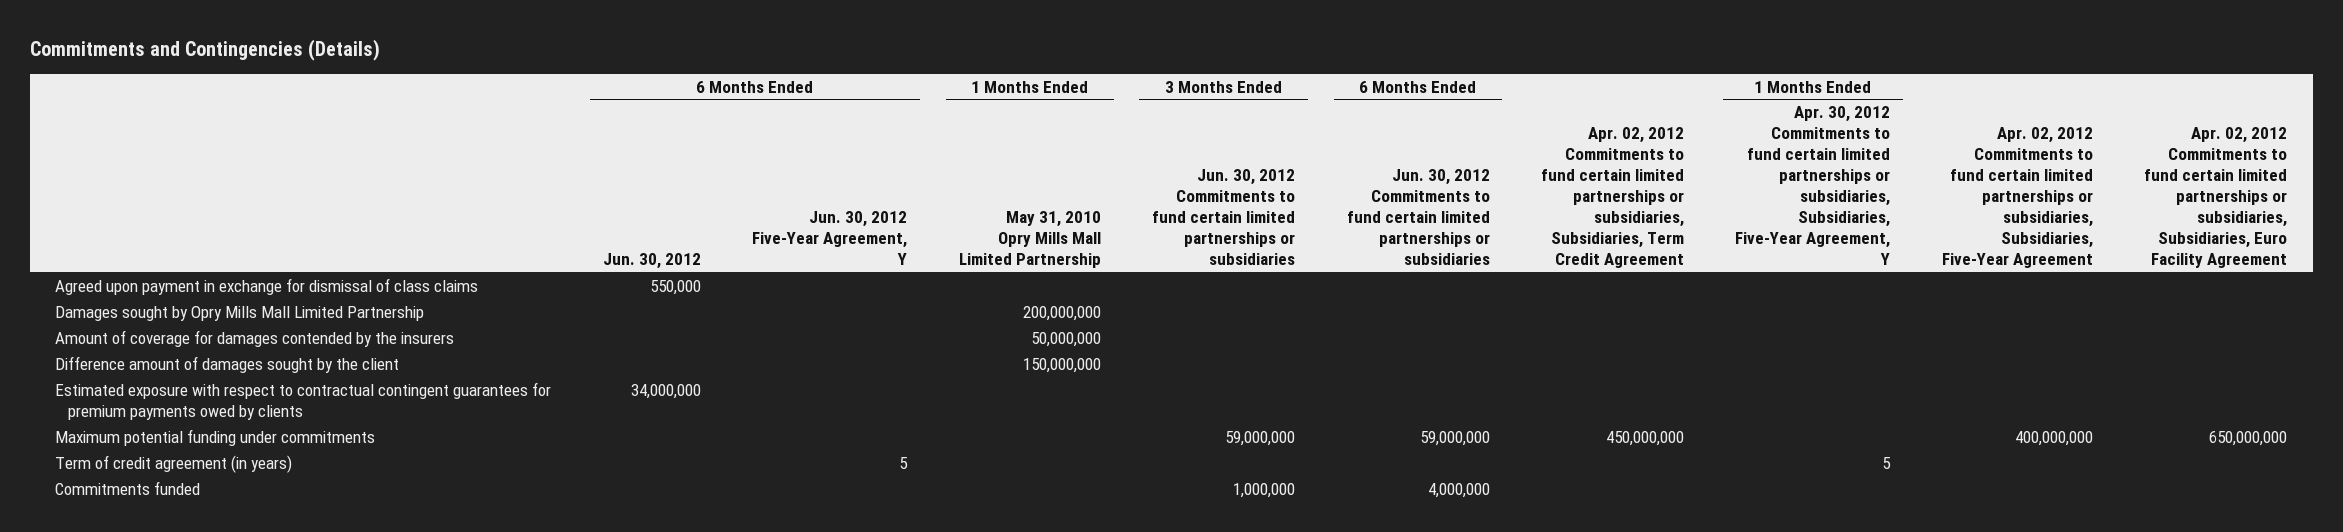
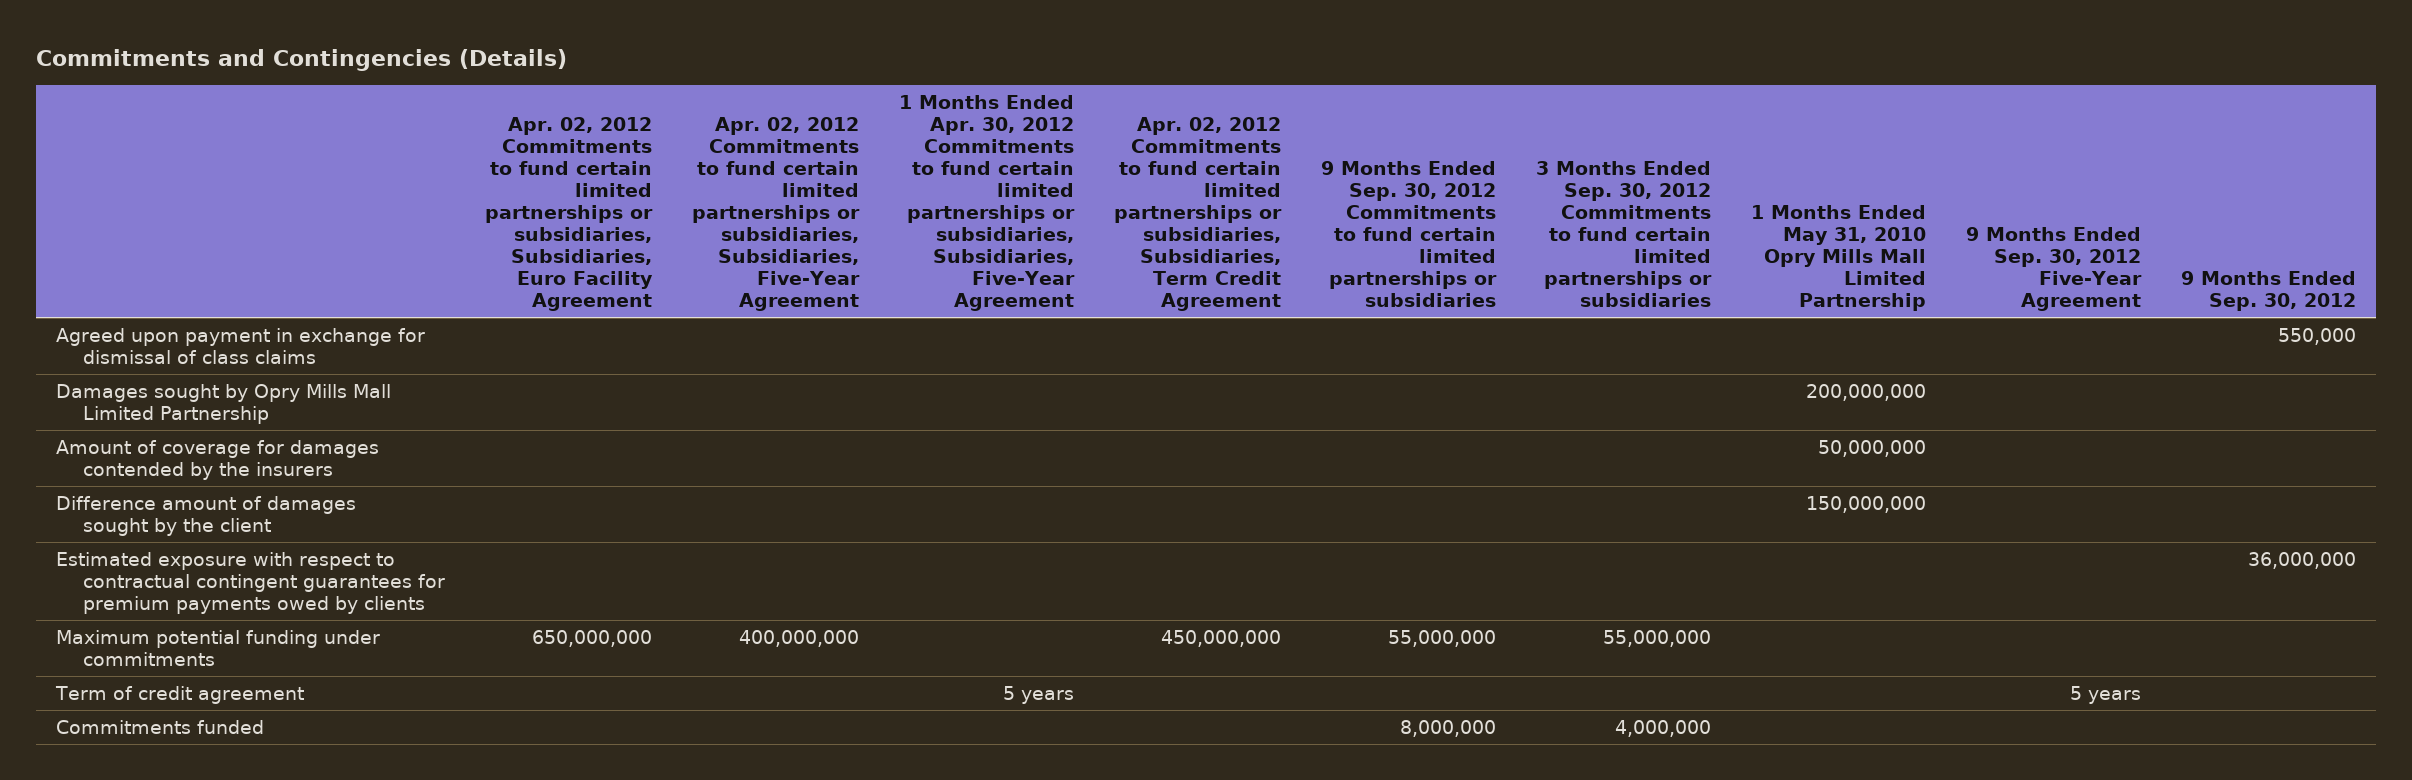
- | 6 Months Ended Jun. 30, 2012 | 6 Months Ended Jun. 30, 2012 Five-Year Agreement, Y | 1 Months Ended May 31, 2010 Opry Mills Mall Limited Partnership | 3 Months Ended Jun. 30, 2012 Commitments to fund certain limited partnerships or subsidiaries | 6 Months Ended Jun. 30, 2012 Commitments to fund certain limited partnerships or subsidiaries | Apr. 02, 2012 Commitments to fund certain limited partnerships or subsidiaries, Subsidiaries, Term Credit Agreement | 1 Months Ended Apr. 30, 2012 Commitments to fund certain limited partnerships or subsidiaries, Subsidiaries, Five-Year Agreement, Y | Apr. 02, 2012 Commitments to fund certain limited partnerships or subsidiaries, Subsidiaries, Five-Year Agreement | Apr. 02, 2012 Commitments to fund certain limited partnerships or subsidiaries, Subsidiaries, Euro Facility Agreement
+ | Apr. 02, 2012 Commitments to fund certain limited partnerships or subsidiaries, Subsidiaries, Euro Facility Agreement | Apr. 02, 2012 Commitments to fund certain limited partnerships or subsidiaries, Subsidiaries, Five-Year Agreement | 1 Months Ended Apr. 30, 2012 Commitments to fund certain limited partnerships or subsidiaries, Subsidiaries, Five-Year Agreement | Apr. 02, 2012 Commitments to fund certain limited partnerships or subsidiaries, Subsidiaries, Term Credit Agreement | 9 Months Ended Sep. 30, 2012 Commitments to fund certain limited partnerships or subsidiaries | 3 Months Ended Sep. 30, 2012 Commitments to fund certain limited partnerships or subsidiaries | 1 Months Ended May 31, 2010 Opry Mills Mall Limited Partnership | 9 Months Ended Sep. 30, 2012 Five-Year Agreement | 9 Months Ended Sep. 30, 2012
- Term of credit agreement (in years) | | 5 | | | | | 5 | |
+ Term of credit agreement | | | 5 years | | | | | 5 years |

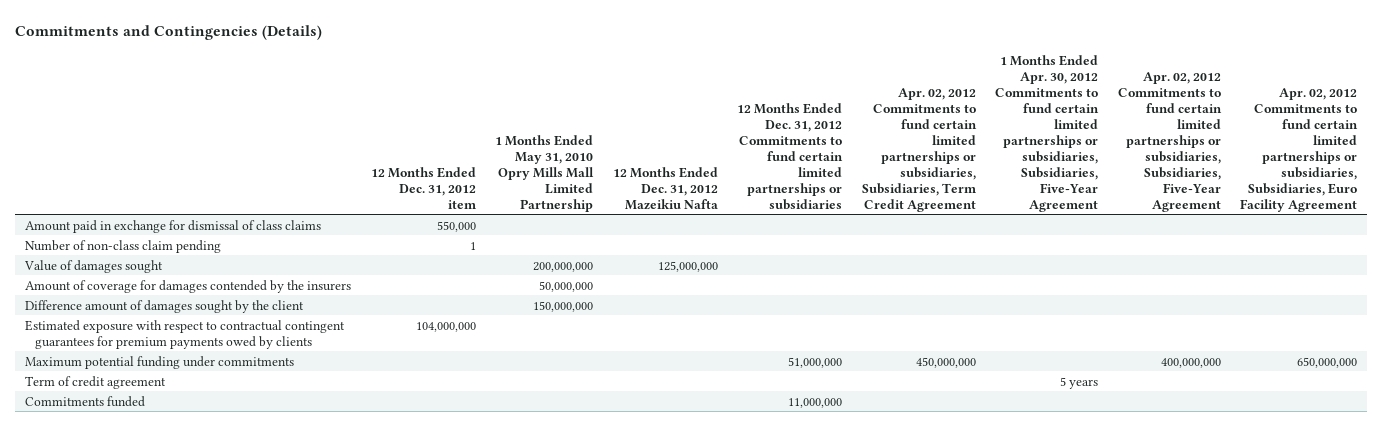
- | Apr. 02, 2012 Commitments to fund certain limited partnerships or subsidiaries, Subsidiaries, Euro Facility Agreement | Apr. 02, 2012 Commitments to fund certain limited partnerships or subsidiaries, Subsidiaries, Five-Year Agreement | 1 Months Ended Apr. 30, 2012 Commitments to fund certain limited partnerships or subsidiaries, Subsidiaries, Five-Year Agreement | Apr. 02, 2012 Commitments to fund certain limited partnerships or subsidiaries, Subsidiaries, Term Credit Agreement | 9 Months Ended Sep. 30, 2012 Commitments to fund certain limited partnerships or subsidiaries | 3 Months Ended Sep. 30, 2012 Commitments to fund certain limited partnerships or subsidiaries | 1 Months Ended May 31, 2010 Opry Mills Mall Limited Partnership | 9 Months Ended Sep. 30, 2012 Five-Year Agreement | 9 Months Ended Sep. 30, 2012
+ | 12 Months Ended Dec. 31, 2012 item | 1 Months Ended May 31, 2010 Opry Mills Mall Limited Partnership | 12 Months Ended Dec. 31, 2012 Mazeikiu Nafta | 12 Months Ended Dec. 31, 2012 Commitments to fund certain limited partnerships or subsidiaries | Apr. 02, 2012 Commitments to fund certain limited partnerships or subsidiaries, Subsidiaries, Term Credit Agreement | 1 Months Ended Apr. 30, 2012 Commitments to fund certain limited partnerships or subsidiaries, Subsidiaries, Five-Year Agreement | Apr. 02, 2012 Commitments to fund certain limited partnerships or subsidiaries, Subsidiaries, Five-Year Agreement | Apr. 02, 2012 Commitments to fund certain limited partnerships or subsidiaries, Subsidiaries, Euro Facility Agreement
- Agreed upon payment in exchange for dismissal of class claims | | | | | | | | | 550,000
- Damages sought by Opry Mills Mall Limited Partnership | | | | | | | 200,000,000 | |
+ Amount paid in exchange for dismissal of class claims | 550,000 | | | | | | |
+ Number of non-class claim pending | 1 | | | | | | |
+ Value of damages sought | | 200,000,000 | 125,000,000 | | | | |

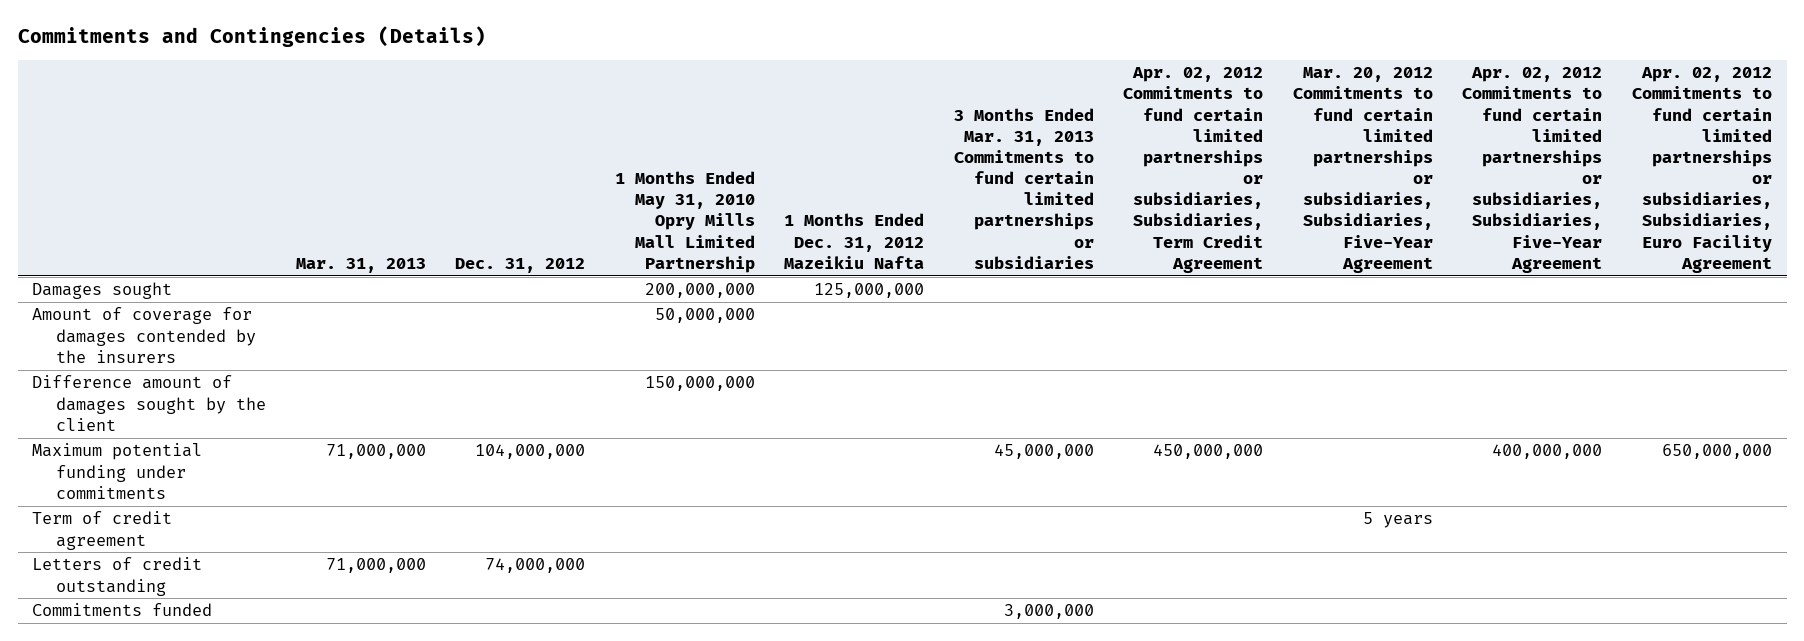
- | 12 Months Ended Dec. 31, 2012 item | 1 Months Ended May 31, 2010 Opry Mills Mall Limited Partnership | 12 Months Ended Dec. 31, 2012 Mazeikiu Nafta | 12 Months Ended Dec. 31, 2012 Commitments to fund certain limited partnerships or subsidiaries | Apr. 02, 2012 Commitments to fund certain limited partnerships or subsidiaries, Subsidiaries, Term Credit Agreement | 1 Months Ended Apr. 30, 2012 Commitments to fund certain limited partnerships or subsidiaries, Subsidiaries, Five-Year Agreement | Apr. 02, 2012 Commitments to fund certain limited partnerships or subsidiaries, Subsidiaries, Five-Year Agreement | Apr. 02, 2012 Commitments to fund certain limited partnerships or subsidiaries, Subsidiaries, Euro Facility Agreement
+ | Mar. 31, 2013 | Dec. 31, 2012 | 1 Months Ended May 31, 2010 Opry Mills Mall Limited Partnership | 1 Months Ended Dec. 31, 2012 Mazeikiu Nafta | 3 Months Ended Mar. 31, 2013 Commitments to fund certain limited partnerships or subsidiaries | Apr. 02, 2012 Commitments to fund certain limited partnerships or subsidiaries, Subsidiaries, Term Credit Agreement | Mar. 20, 2012 Commitments to fund certain limited partnerships or subsidiaries, Subsidiaries, Five-Year Agreement | Apr. 02, 2012 Commitments to fund certain limited partnerships or subsidiaries, Subsidiaries, Five-Year Agreement | Apr. 02, 2012 Commitments to fund certain limited partnerships or subsidiaries, Subsidiaries, Euro Facility Agreement
- Amount paid in exchange for dismissal of class claims | 550,000 | | | | | | |
- Number of non-class claim pending | 1 | | | | | | |
- Value of damages sought | | 200,000,000 | 125,000,000 | | | | |
+ Damages sought | | | 200,000,000 | 125,000,000 | | | | |
- Estimated exposure with respect to contractual contingent guarantees for premium payments owed by clients | 104,000,000 | | | | | | |
+ Letters of credit outstanding | 71,000,000 | 74,000,000 | | | | | | |

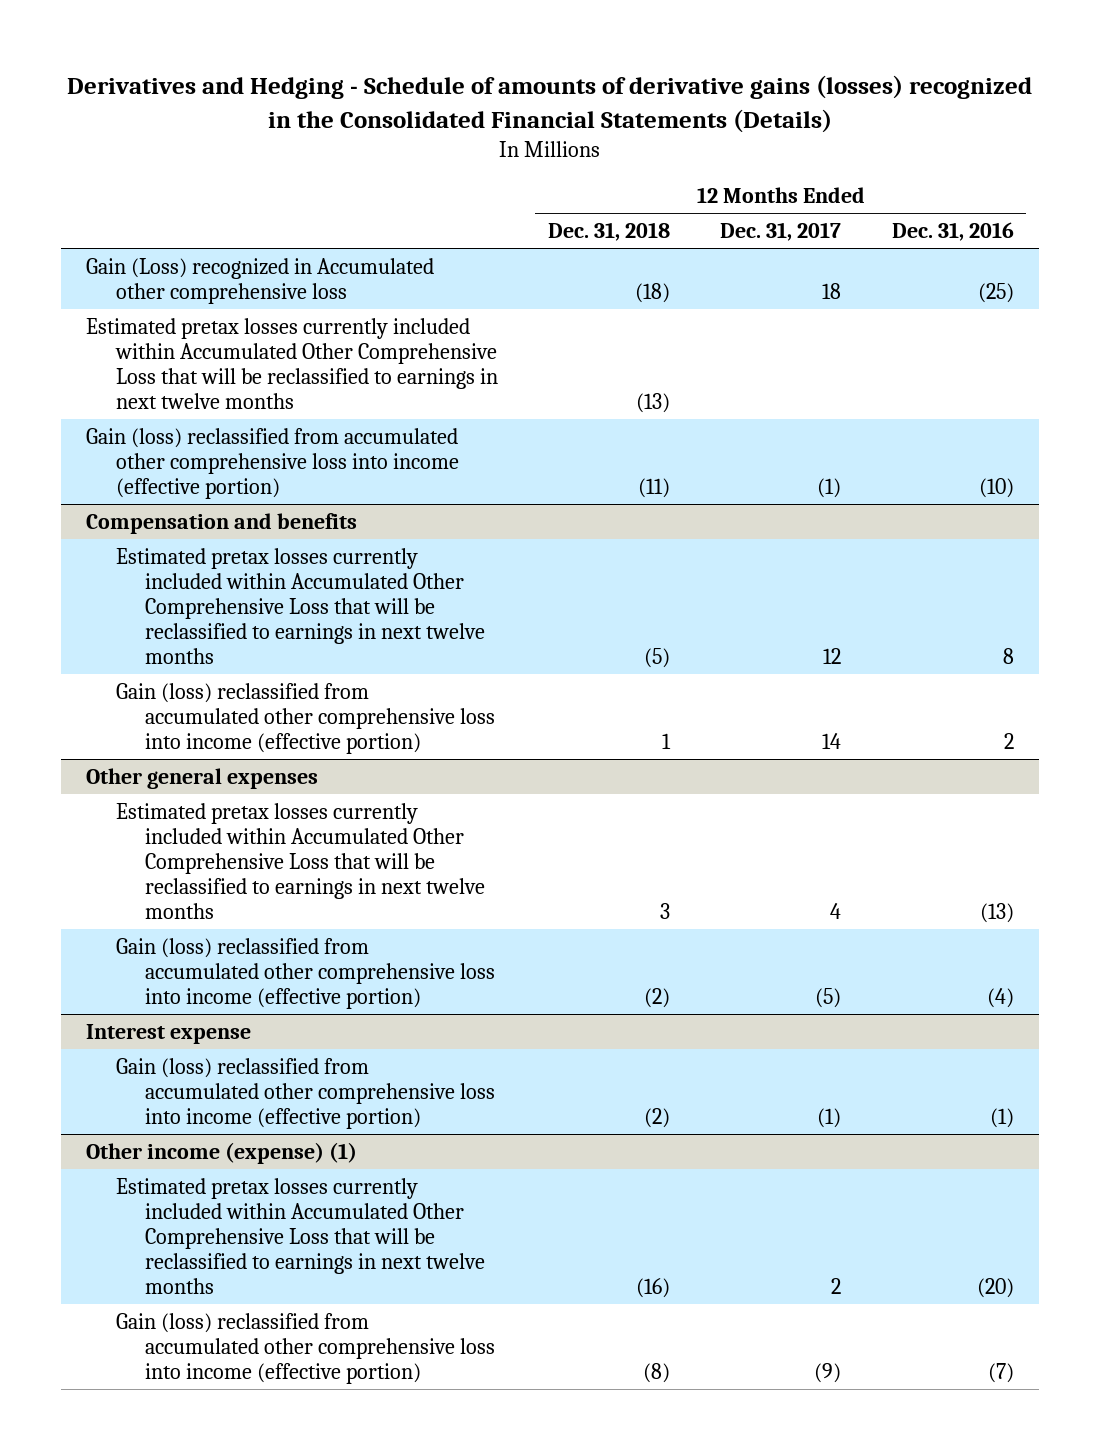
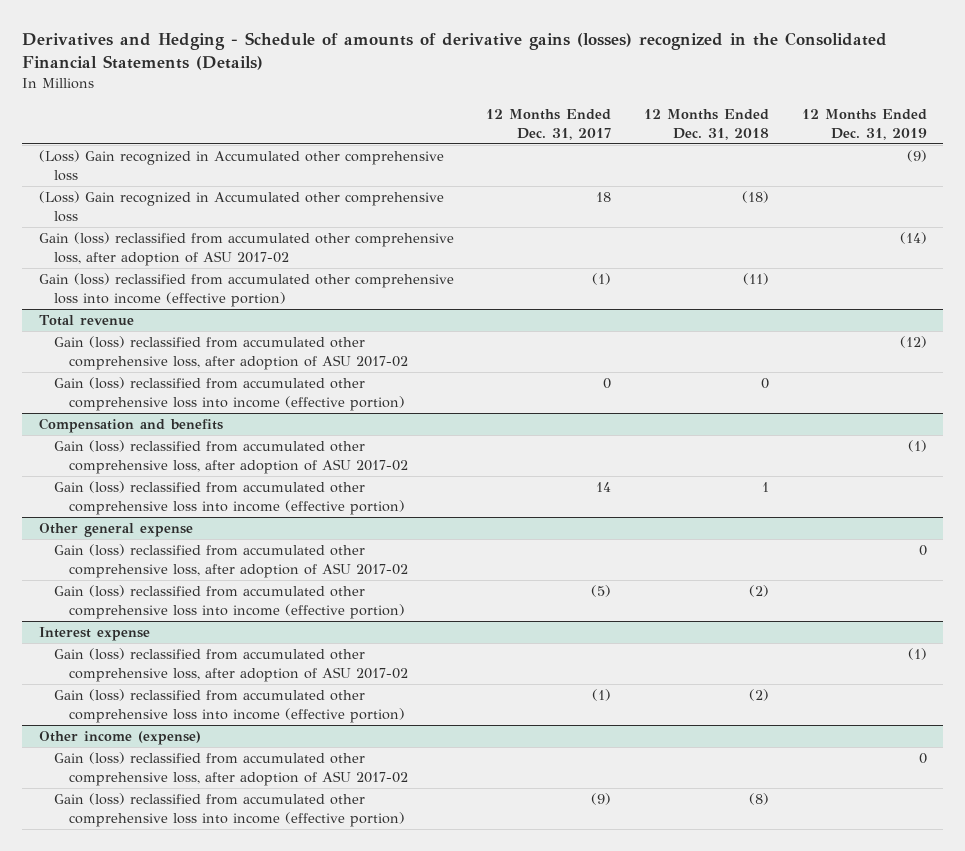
- | 12 Months Ended Dec. 31, 2018 | 12 Months Ended Dec. 31, 2017 | 12 Months Ended Dec. 31, 2016
+ | 12 Months Ended Dec. 31, 2017 | 12 Months Ended Dec. 31, 2018 | 12 Months Ended Dec. 31, 2019
- Gain (Loss) recognized in Accumulated other comprehensive loss | (18) | 18 | (25)
- Estimated pretax losses currently included within Accumulated Other Comprehensive Loss that will be reclassified to earnings in next twelve months | (13) | |
+ (Loss) Gain recognized in Accumulated other comprehensive loss | | | (9)
+ (Loss) Gain recognized in Accumulated other comprehensive loss | 18 | (18) |
+ Gain (loss) reclassified from accumulated other comprehensive loss, after adoption of ASU 2017-02 | | | (14)
+ Total revenue
+ Gain (loss) reclassified from accumulated other comprehensive loss, after adoption of ASU 2017-02 | | | (12)
+ Gain (loss) reclassified from accumulated other comprehensive loss into income (effective portion) | 0 | 0 |
@ Compensation and benefits
- Estimated pretax losses currently included within Accumulated Other Comprehensive Loss that will be reclassified to earnings in next twelve months | (5) | 12 | 8
+ Gain (loss) reclassified from accumulated other comprehensive loss, after adoption of ASU 2017-02 | | | (1)
- Other general expenses
- Estimated pretax losses currently included within Accumulated Other Comprehensive Loss that will be reclassified to earnings in next twelve months | 3 | 4 | (13)
+ Other general expense
+ Gain (loss) reclassified from accumulated other comprehensive loss, after adoption of ASU 2017-02 | | | 0
@ Interest expense
+ Gain (loss) reclassified from accumulated other comprehensive loss, after adoption of ASU 2017-02 | | | (1)
- Other income (expense) (1)
- Estimated pretax losses currently included within Accumulated Other Comprehensive Loss that will be reclassified to earnings in next twelve months | (16) | 2 | (20)
+ Other income (expense)
+ Gain (loss) reclassified from accumulated other comprehensive loss, after adoption of ASU 2017-02 | | | 0

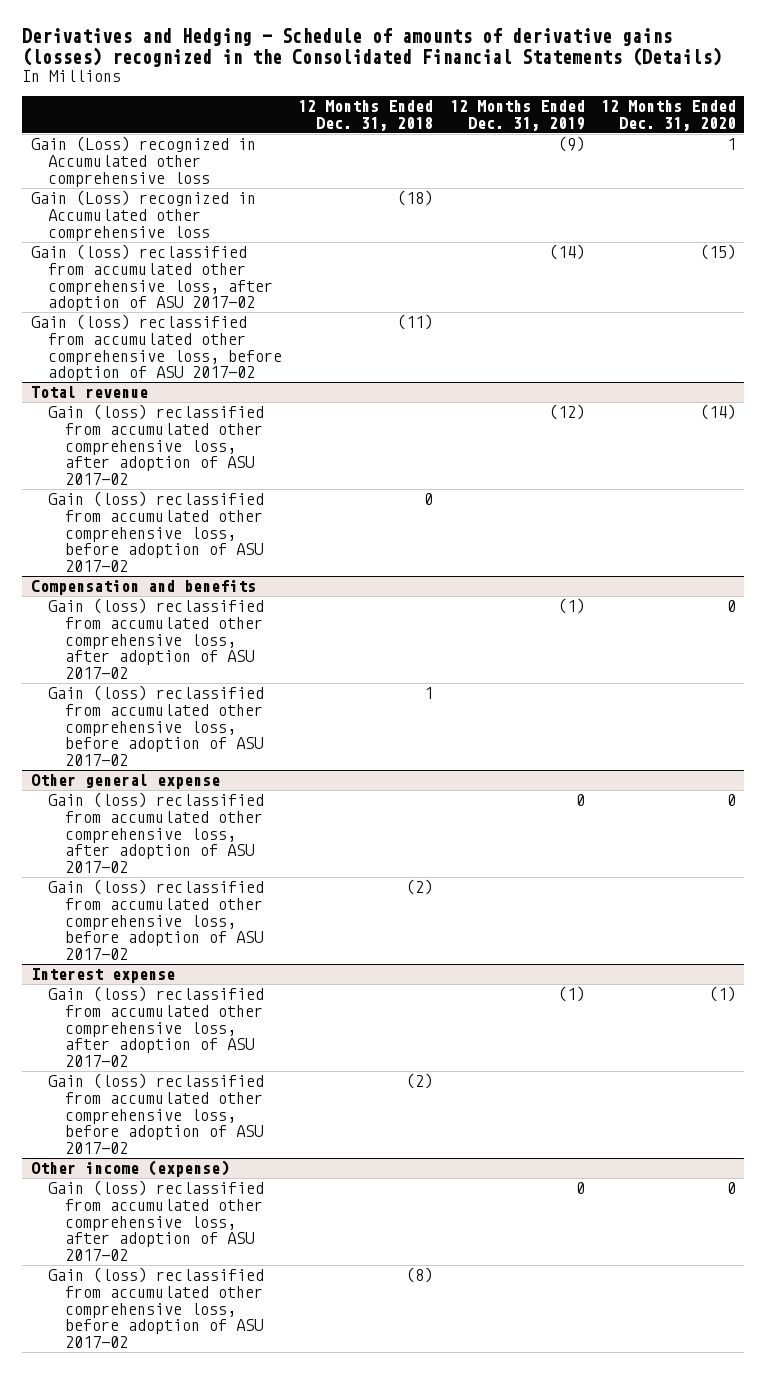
- | 12 Months Ended Dec. 31, 2017 | 12 Months Ended Dec. 31, 2018 | 12 Months Ended Dec. 31, 2019
+ | 12 Months Ended Dec. 31, 2018 | 12 Months Ended Dec. 31, 2019 | 12 Months Ended Dec. 31, 2020
- (Loss) Gain recognized in Accumulated other comprehensive loss | | | (9)
- (Loss) Gain recognized in Accumulated other comprehensive loss | 18 | (18) |
+ Gain (Loss) recognized in Accumulated other comprehensive loss | | (9) | 1
+ Gain (Loss) recognized in Accumulated other comprehensive loss | (18) | |
- Gain (loss) reclassified from accumulated other comprehensive loss into income (effective portion) | (1) | (11) |
+ Gain (loss) reclassified from accumulated other comprehensive loss, before adoption of ASU 2017-02 | (11) | |
@ Total revenue
- Gain (loss) reclassified from accumulated other comprehensive loss into income (effective portion) | 0 | 0 |
+ Gain (loss) reclassified from accumulated other comprehensive loss, before adoption of ASU 2017-02 | 0 | |
@ Compensation and benefits
- Gain (loss) reclassified from accumulated other comprehensive loss into income (effective portion) | 14 | 1 |
+ Gain (loss) reclassified from accumulated other comprehensive loss, before adoption of ASU 2017-02 | 1 | |
@ Other general expense
- Gain (loss) reclassified from accumulated other comprehensive loss into income (effective portion) | (5) | (2) |
+ Gain (loss) reclassified from accumulated other comprehensive loss, before adoption of ASU 2017-02 | (2) | |
@ Interest expense
- Gain (loss) reclassified from accumulated other comprehensive loss into income (effective portion) | (1) | (2) |
+ Gain (loss) reclassified from accumulated other comprehensive loss, before adoption of ASU 2017-02 | (2) | |
@ Other income (expense)
- Gain (loss) reclassified from accumulated other comprehensive loss into income (effective portion) | (9) | (8) |
+ Gain (loss) reclassified from accumulated other comprehensive loss, before adoption of ASU 2017-02 | (8) | |

